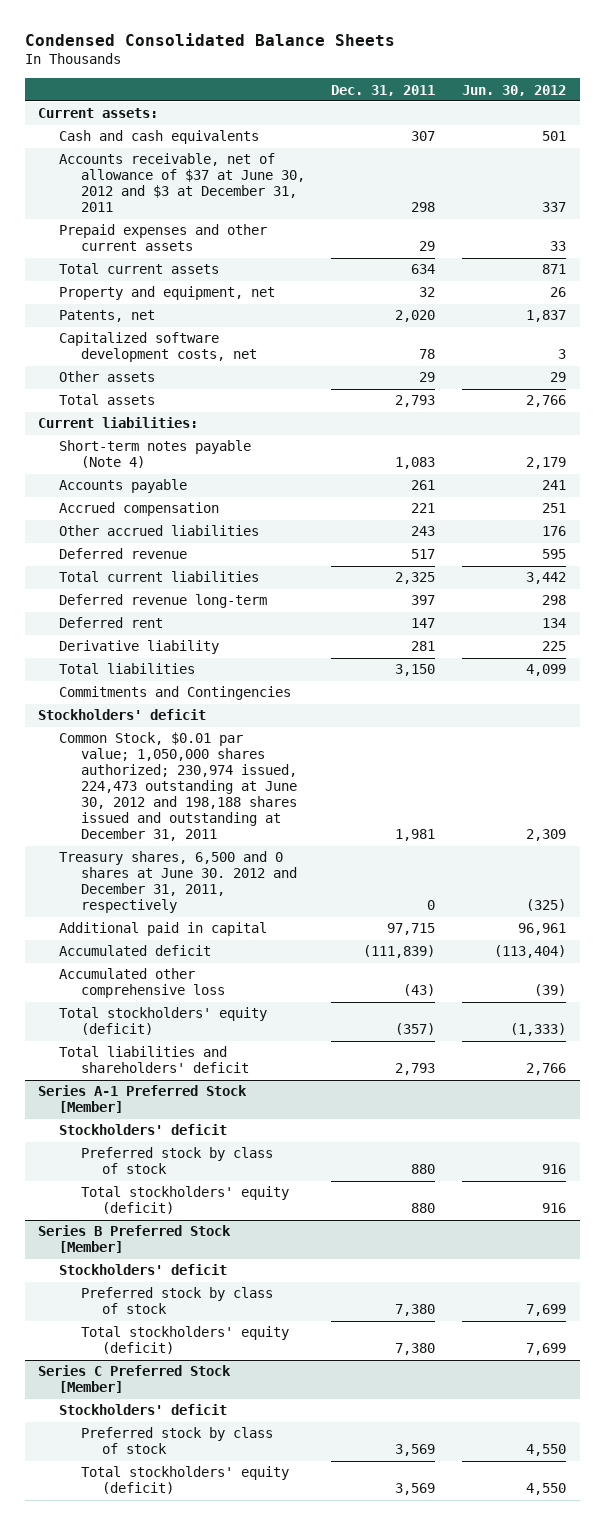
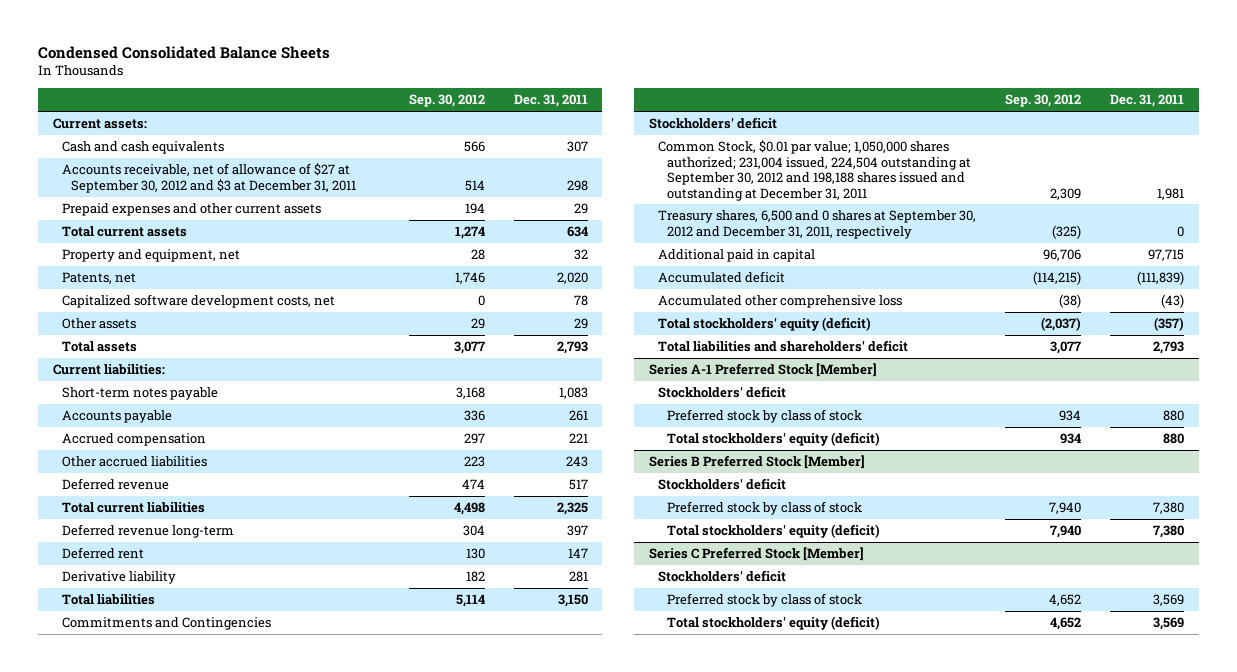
- | Dec. 31, 2011 | Jun. 30, 2012
+ | Sep. 30, 2012 | Dec. 31, 2011
- Accounts receivable, net of allowance of $37 at June 30, 2012 and $3 at December 31, 2011 | 298 | 337
+ Accounts receivable, net of allowance of $27 at September 30, 2012 and $3 at December 31, 2011 | 514 | 298
- Short-term notes payable (Note 4) | 1,083 | 2,179
+ Short-term notes payable | 3,168 | 1,083
- Common Stock, $0.01 par value; 1,050,000 shares authorized; 230,974 issued, 224,473 outstanding at June 30, 2012 and 198,188 shares issued and outstanding at December 31, 2011 | 1,981 | 2,309
- Treasury shares, 6,500 and 0 shares at June 30. 2012 and December 31, 2011, respectively | 0 | (325)
+ Common Stock, $0.01 par value; 1,050,000 shares authorized; 231,004 issued, 224,504 outstanding at September 30, 2012 and 198,188 shares issued and outstanding at December 31, 2011 | 2,309 | 1,981
+ Treasury shares, 6,500 and 0 shares at September 30, 2012 and December 31, 2011, respectively | (325) | 0

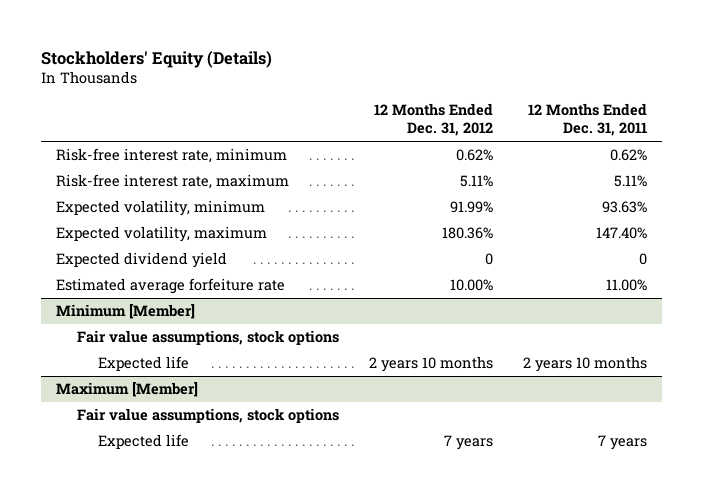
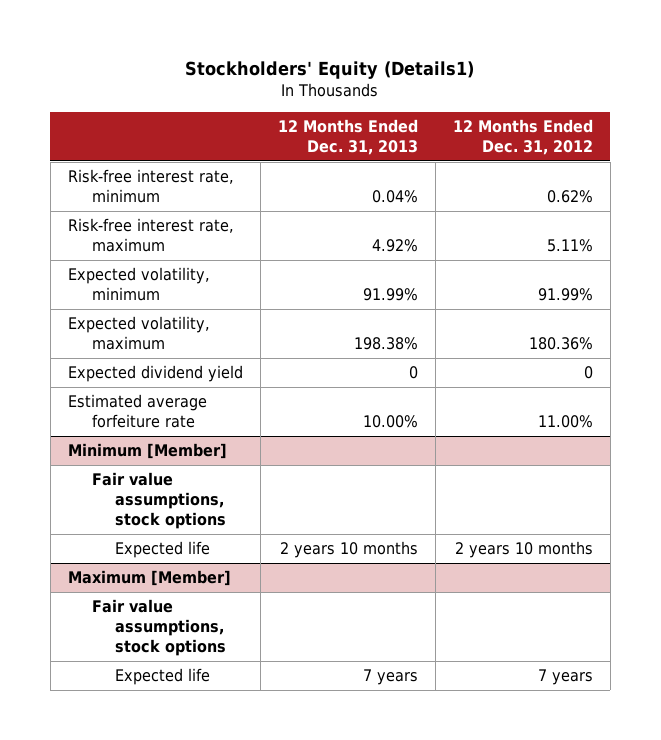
- Stockholders' Equity (Details)
+ Stockholders' Equity (Details1)
- | 12 Months Ended Dec. 31, 2012 | 12 Months Ended Dec. 31, 2011
+ | 12 Months Ended Dec. 31, 2013 | 12 Months Ended Dec. 31, 2012
- Estimated average forfeiture rate | 10.00% | 11.00%
+ Estimated average forfeiture rate | 10.00% | 11.00%

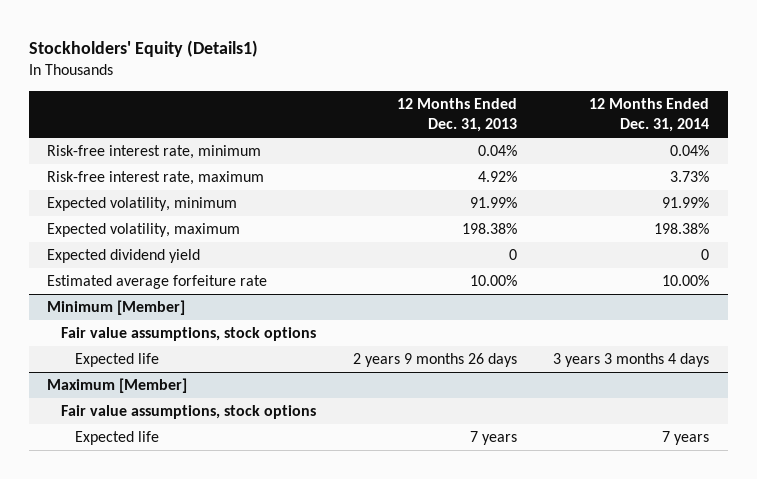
- | 12 Months Ended Dec. 31, 2013 | 12 Months Ended Dec. 31, 2012
+ | 12 Months Ended Dec. 31, 2013 | 12 Months Ended Dec. 31, 2014
@ Minimum [Member]
- Expected life | 2 years 10 months | 2 years 10 months
+ Expected life | 2 years 9 months 26 days | 3 years 3 months 4 days

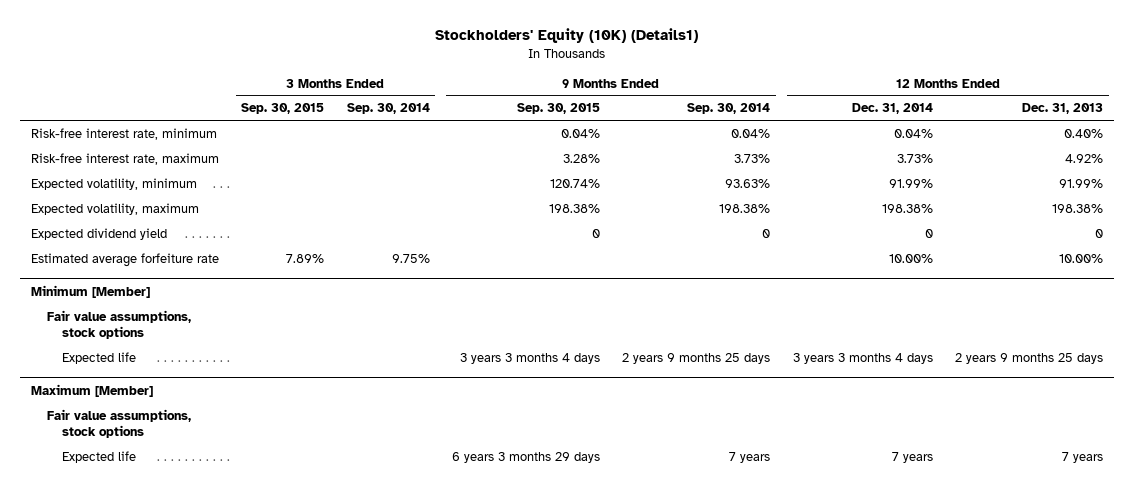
- Stockholders' Equity (Details1)
+ Stockholders' Equity (10K) (Details1)
- | 12 Months Ended Dec. 31, 2013 | 12 Months Ended Dec. 31, 2014
+ | 3 Months Ended Sep. 30, 2015 | 3 Months Ended Sep. 30, 2014 | 9 Months Ended Sep. 30, 2015 | 9 Months Ended Sep. 30, 2014 | 12 Months Ended Dec. 31, 2014 | 12 Months Ended Dec. 31, 2013
- Risk-free interest rate, minimum | 0.04% | 0.04%
+ Risk-free interest rate, minimum | | | 0.04% | 0.04% | 0.04% | 0.40%
@ Minimum [Member]
- Expected life | 2 years 9 months 26 days | 3 years 3 months 4 days
+ Expected life | | | 3 years 3 months 4 days | 2 years 9 months 25 days | 3 years 3 months 4 days | 2 years 9 months 25 days

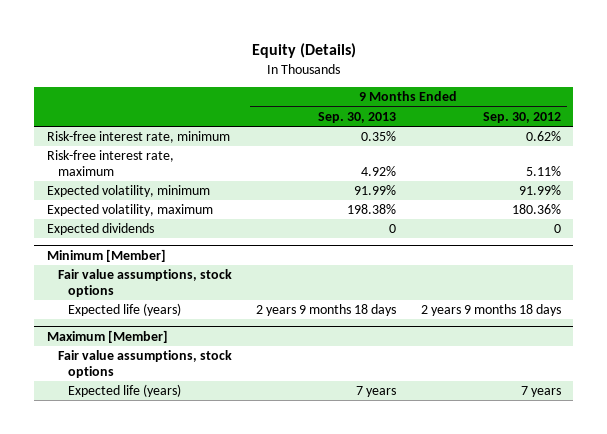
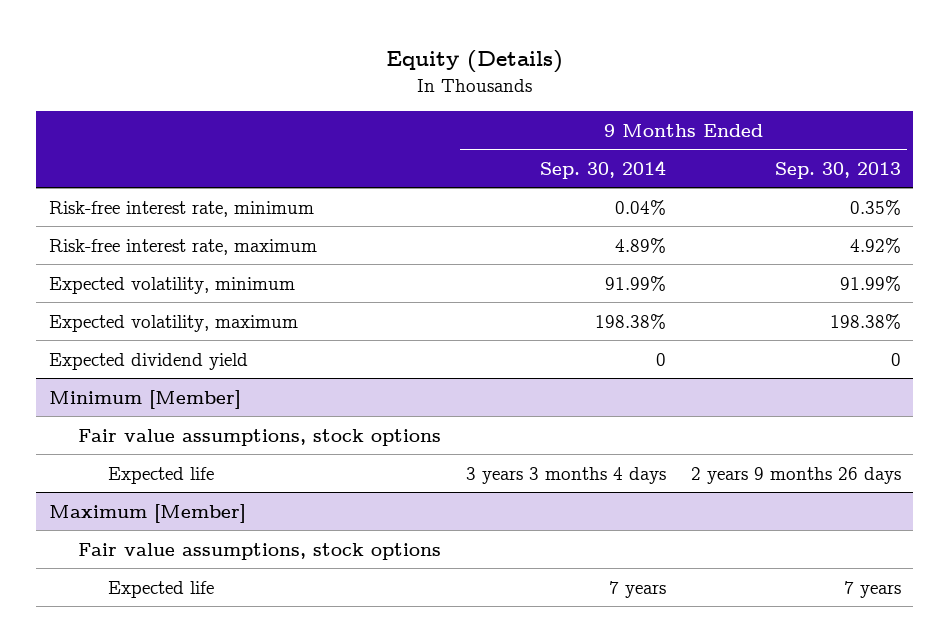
- | 9 Months Ended Sep. 30, 2013 | 9 Months Ended Sep. 30, 2012
+ | 9 Months Ended Sep. 30, 2014 | 9 Months Ended Sep. 30, 2013
- Expected dividends | 0 | 0
+ Expected dividend yield | 0 | 0
@ Minimum [Member]
- Expected life (years) | 2 years 9 months 18 days | 2 years 9 months 18 days
+ Expected life | 3 years 3 months 4 days | 2 years 9 months 26 days
@ Maximum [Member]
- Expected life (years) | 7 years | 7 years
+ Expected life | 7 years | 7 years

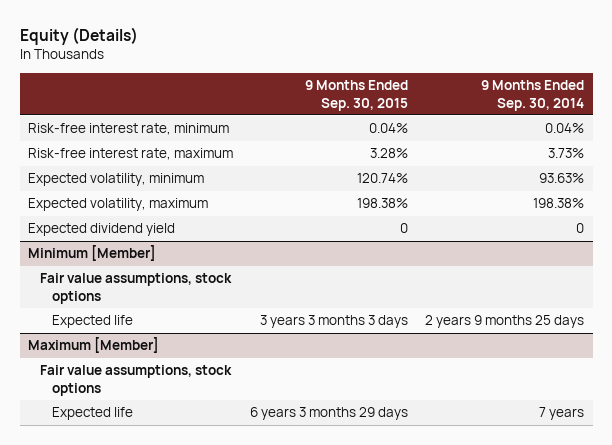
- | 9 Months Ended Sep. 30, 2014 | 9 Months Ended Sep. 30, 2013
+ | 9 Months Ended Sep. 30, 2015 | 9 Months Ended Sep. 30, 2014
- Risk-free interest rate, maximum | 4.89% | 4.92%
- Expected volatility, minimum | 91.99% | 91.99%
+ Risk-free interest rate, maximum | 3.28% | 3.73%
+ Expected volatility, minimum | 120.74% | 93.63%
@ Minimum [Member]
- Expected life | 3 years 3 months 4 days | 2 years 9 months 26 days
+ Expected life | 3 years 3 months 3 days | 2 years 9 months 25 days

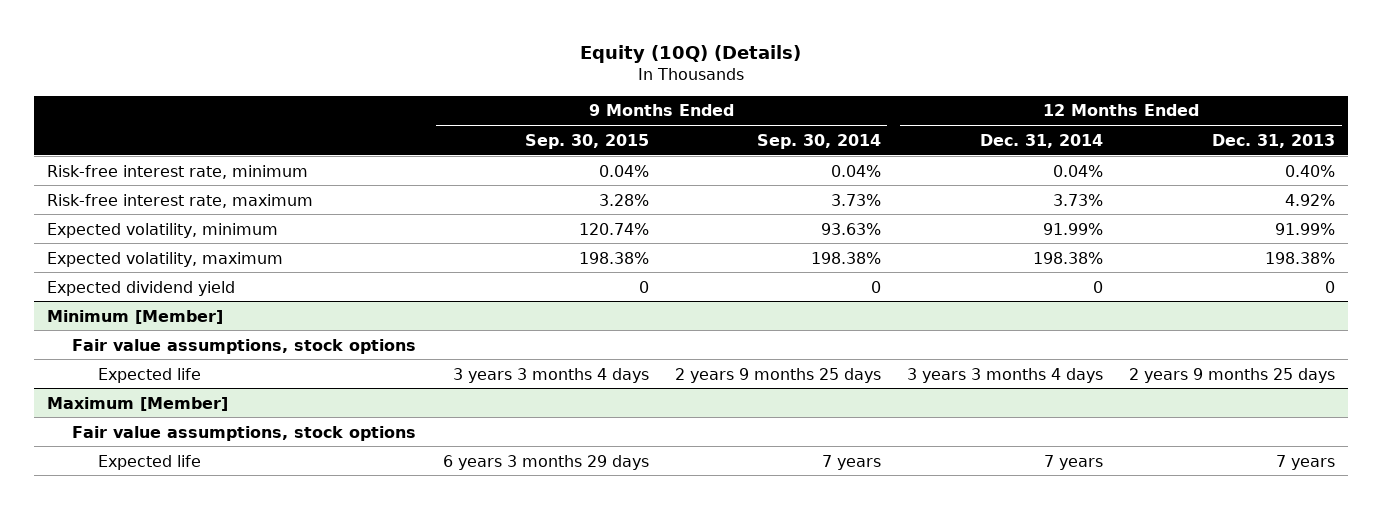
- Equity (Details)
+ Equity (10Q) (Details)
- | 9 Months Ended Sep. 30, 2015 | 9 Months Ended Sep. 30, 2014
+ | 9 Months Ended Sep. 30, 2015 | 9 Months Ended Sep. 30, 2014 | 12 Months Ended Dec. 31, 2014 | 12 Months Ended Dec. 31, 2013
@ Minimum [Member]
- Expected life | 3 years 3 months 3 days | 2 years 9 months 25 days
+ Expected life | 3 years 3 months 4 days | 2 years 9 months 25 days | 3 years 3 months 4 days | 2 years 9 months 25 days

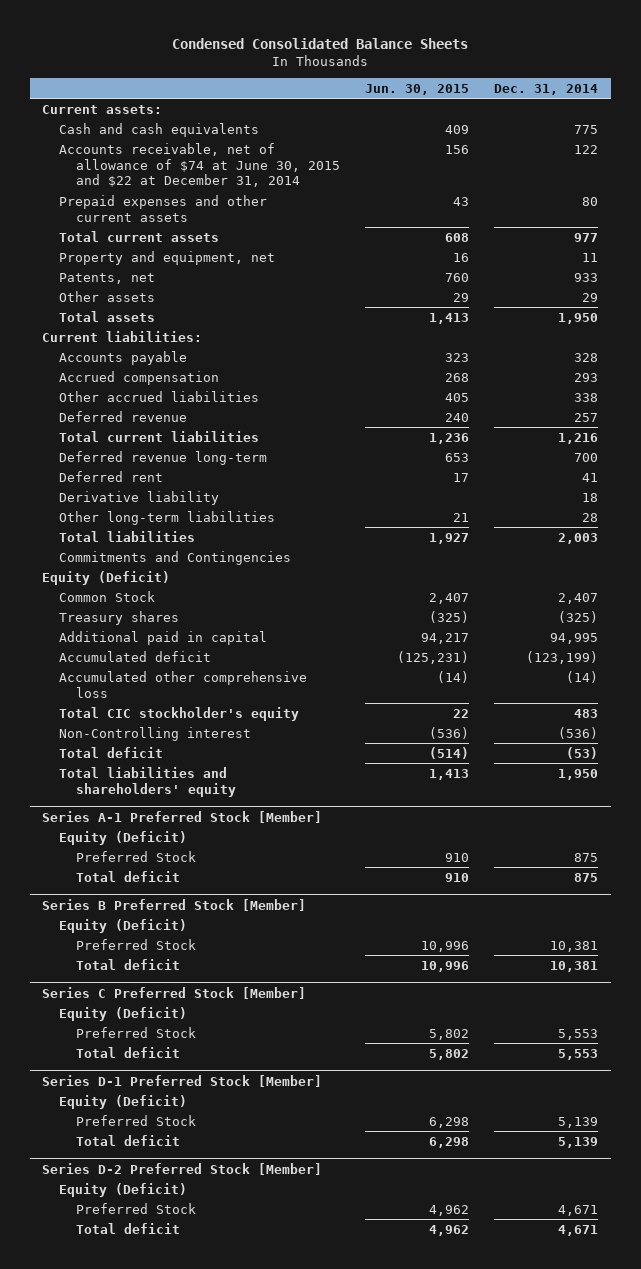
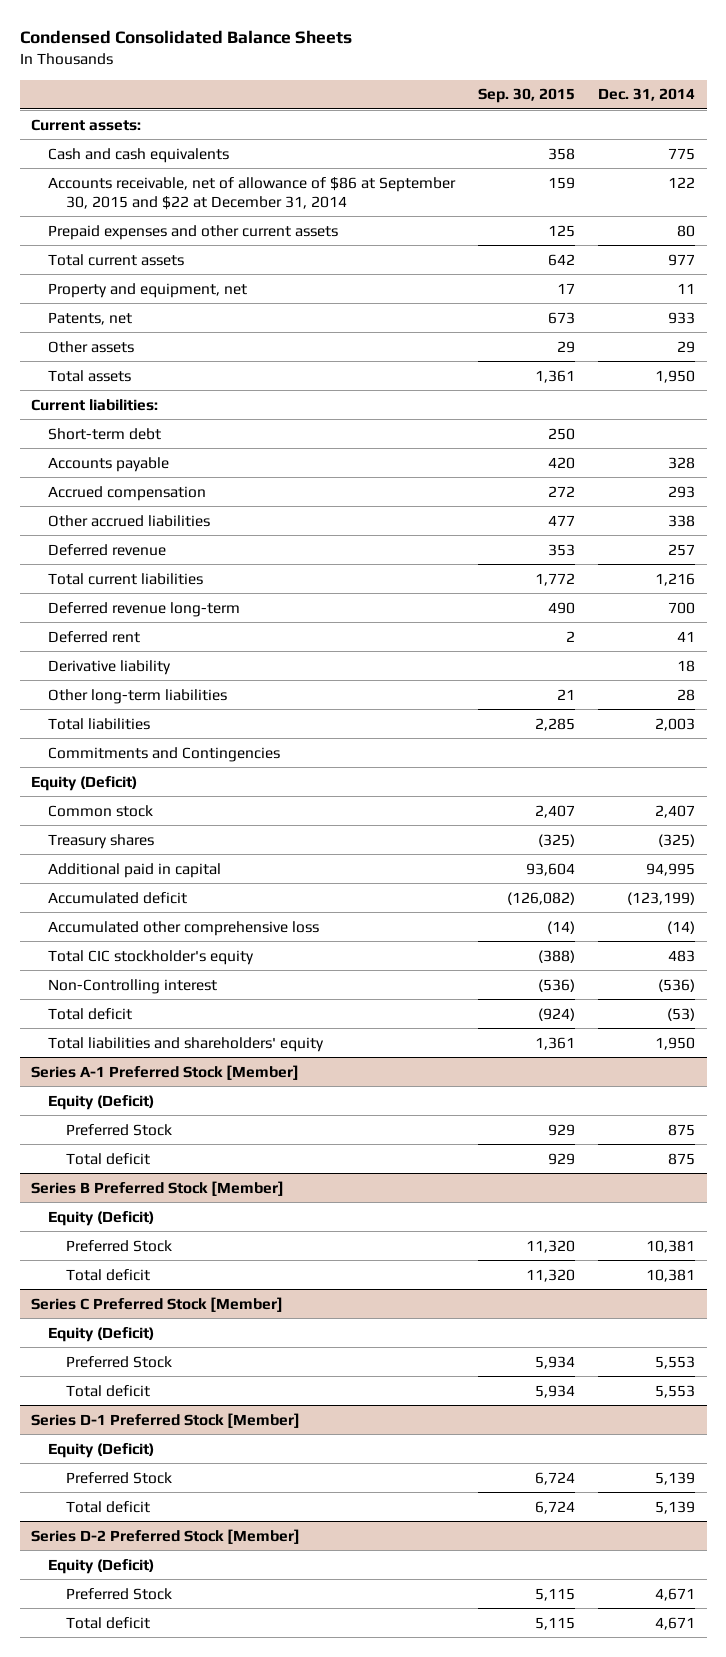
- | Jun. 30, 2015 | Dec. 31, 2014
+ | Sep. 30, 2015 | Dec. 31, 2014
- Accounts receivable, net of allowance of $74 at June 30, 2015 and $22 at December 31, 2014 | 156 | 122
+ Accounts receivable, net of allowance of $86 at September 30, 2015 and $22 at December 31, 2014 | 159 | 122
+ Short-term debt | 250 |
- Common Stock | 2,407 | 2,407
+ Common stock | 2,407 | 2,407

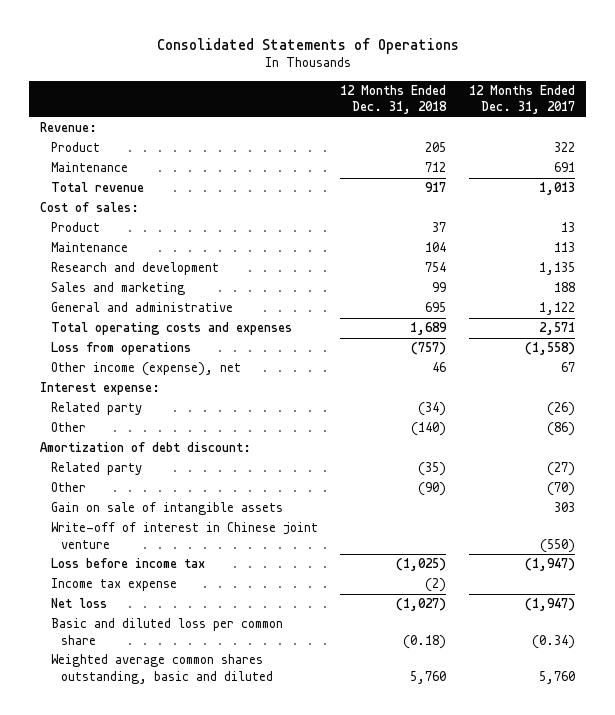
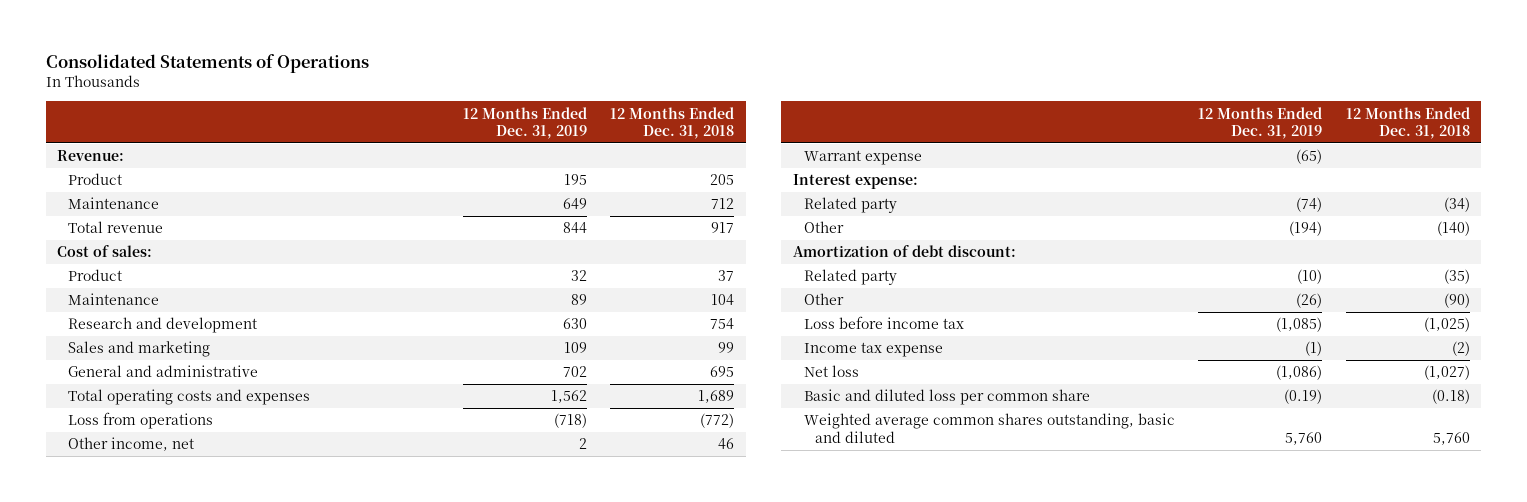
- | 12 Months Ended Dec. 31, 2018 | 12 Months Ended Dec. 31, 2017
+ | 12 Months Ended Dec. 31, 2019 | 12 Months Ended Dec. 31, 2018
- Loss from operations | (757) | (1,558)
- Other income (expense), net | 46 | 67
+ Loss from operations | (718) | (772)
+ Other income, net | 2 | 46
+ Warrant expense | (65) |
- Gain on sale of intangible assets | | 303
- Write-off of interest in Chinese joint venture | | (550)

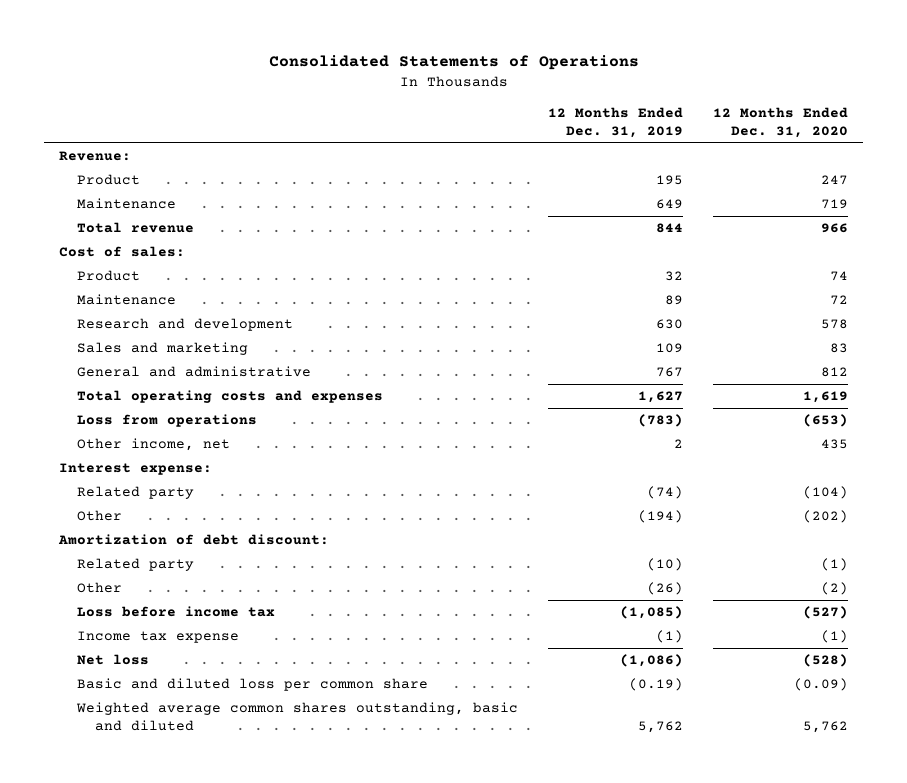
- | 12 Months Ended Dec. 31, 2019 | 12 Months Ended Dec. 31, 2018
+ | 12 Months Ended Dec. 31, 2019 | 12 Months Ended Dec. 31, 2020
- General and administrative | 702 | 695
- Total operating costs and expenses | 1,562 | 1,689
- Loss from operations | (718) | (772)
+ General and administrative | 767 | 812
+ Total operating costs and expenses | 1,627 | 1,619
+ Loss from operations | (783) | (653)
- Warrant expense | (65) |
- Weighted average common shares outstanding, basic and diluted | 5,760 | 5,760
+ Weighted average common shares outstanding, basic and diluted | 5,762 | 5,762

